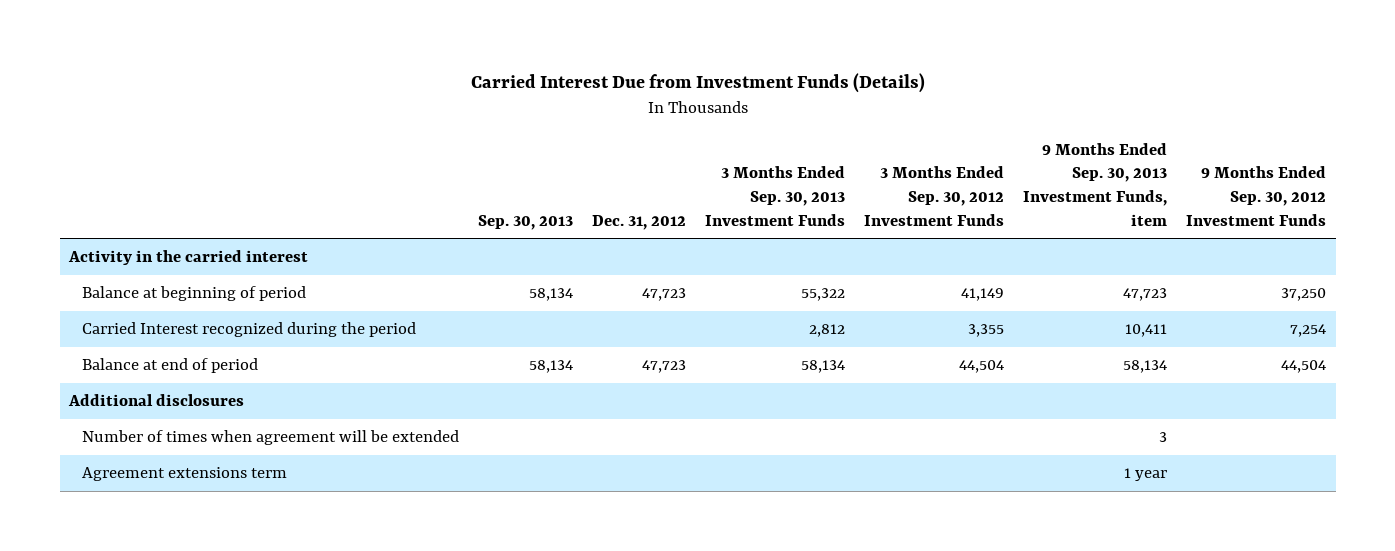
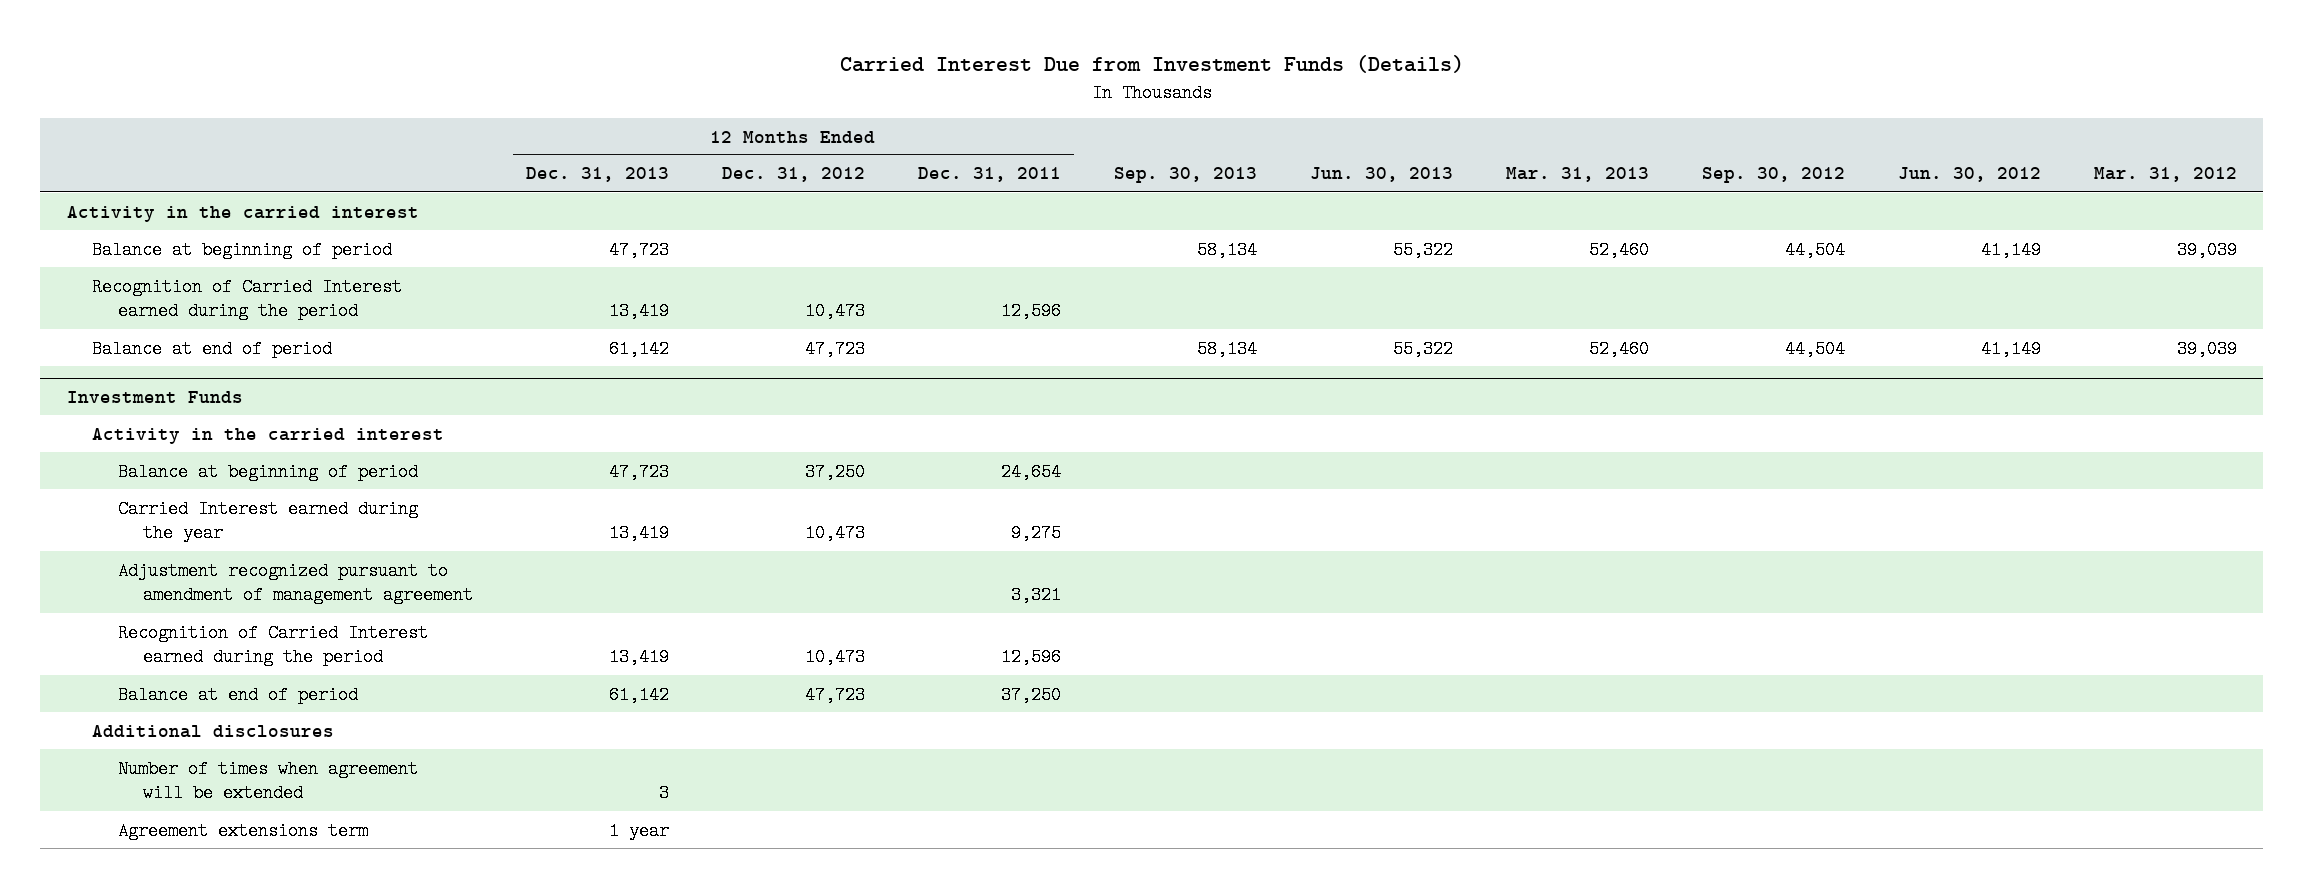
- | Sep. 30, 2013 | Dec. 31, 2012 | 3 Months Ended Sep. 30, 2013 Investment Funds | 3 Months Ended Sep. 30, 2012 Investment Funds | 9 Months Ended Sep. 30, 2013 Investment Funds, item | 9 Months Ended Sep. 30, 2012 Investment Funds
+ | 12 Months Ended Dec. 31, 2013 | 12 Months Ended Dec. 31, 2012 | 12 Months Ended Dec. 31, 2011 | Sep. 30, 2013 | Jun. 30, 2013 | Mar. 31, 2013 | Sep. 30, 2012 | Jun. 30, 2012 | Mar. 31, 2012
- Carried Interest recognized during the period | | | 2,812 | 3,355 | 10,411 | 7,254
+ Recognition of Carried Interest earned during the period | 13,419 | 10,473 | 12,596 | | | | | |
- Additional disclosures
- Number of times when agreement will be extended | | | | | 3 |
- Agreement extensions term | | | | | 1 year |
+ Investment Funds
+ Activity in the carried interest
+ Balance at beginning of period | 47,723 | 37,250 | 24,654 | | | | | |
+ Carried Interest earned during the year | 13,419 | 10,473 | 9,275 | | | | | |
+ Adjustment recognized pursuant to amendment of management agreement | | | 3,321 | | | | | |
+ Recognition of Carried Interest earned during the period | 13,419 | 10,473 | 12,596 | | | | | |
+ Balance at end of period | 61,142 | 47,723 | 37,250 | | | | | |
+ Additional disclosures
+ Number of times when agreement will be extended | 3 | | | | | | | |
+ Agreement extensions term | 1 year | | | | | | | |

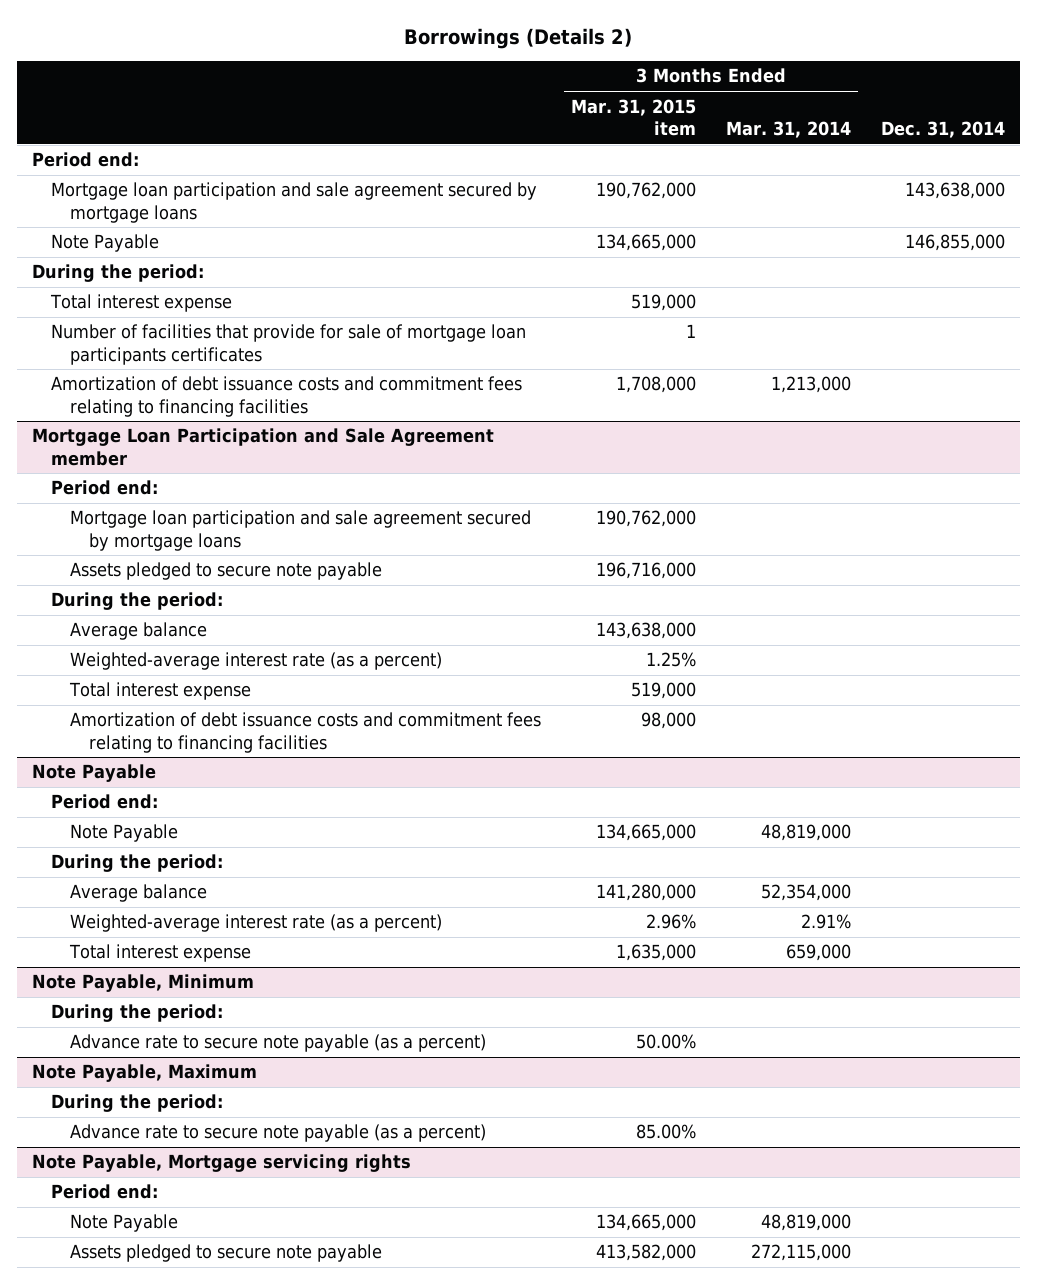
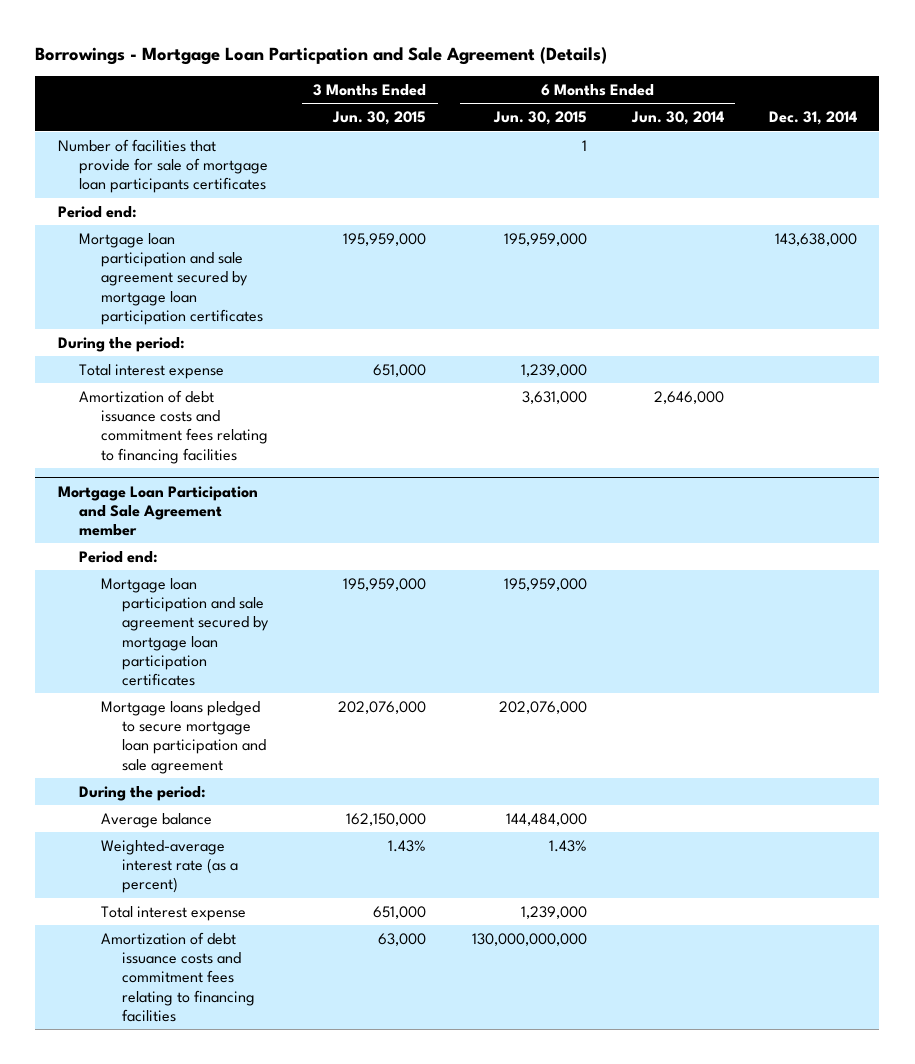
- Borrowings (Details 2)
+ Borrowings - Mortgage Loan Particpation and Sale Agreement (Details)
- | 3 Months Ended Mar. 31, 2015 item | 3 Months Ended Mar. 31, 2014 | Dec. 31, 2014
+ | 3 Months Ended Jun. 30, 2015 | 6 Months Ended Jun. 30, 2015 | 6 Months Ended Jun. 30, 2014 | Dec. 31, 2014
moved up: Number of facilities that provide for sale of mortgage loan participants certificates | | 1 | |
- Mortgage loan participation and sale agreement secured by mortgage loans | 190,762,000 | | 143,638,000
- Note Payable | 134,665,000 | | 146,855,000
+ Mortgage loan participation and sale agreement secured by mortgage loan participation certificates | 195,959,000 | 195,959,000 | | 143,638,000
@ Mortgage Loan Participation and Sale Agreement member
- Mortgage loan participation and sale agreement secured by mortgage loans | 190,762,000 | |
- Assets pledged to secure note payable | 196,716,000 | |
+ Mortgage loan participation and sale agreement secured by mortgage loan participation certificates | 195,959,000 | 195,959,000 | |
+ Mortgage loans pledged to secure mortgage loan participation and sale agreement | 202,076,000 | 202,076,000 | |
- Note Payable
- Period end:
- Note Payable | 134,665,000 | 48,819,000 |
- During the period:
- Average balance | 141,280,000 | 52,354,000 |
- Weighted-average interest rate (as a percent) | 2.96% | 2.91% |
- Total interest expense | 1,635,000 | 659,000 |
- Note Payable, Minimum
- During the period:
- Advance rate to secure note payable (as a percent) | 50.00% | |
- Note Payable, Maximum
- During the period:
- Advance rate to secure note payable (as a percent) | 85.00% | |
- Note Payable, Mortgage servicing rights
- Period end:
- Note Payable | 134,665,000 | 48,819,000 |
- Assets pledged to secure note payable | 413,582,000 | 272,115,000 |

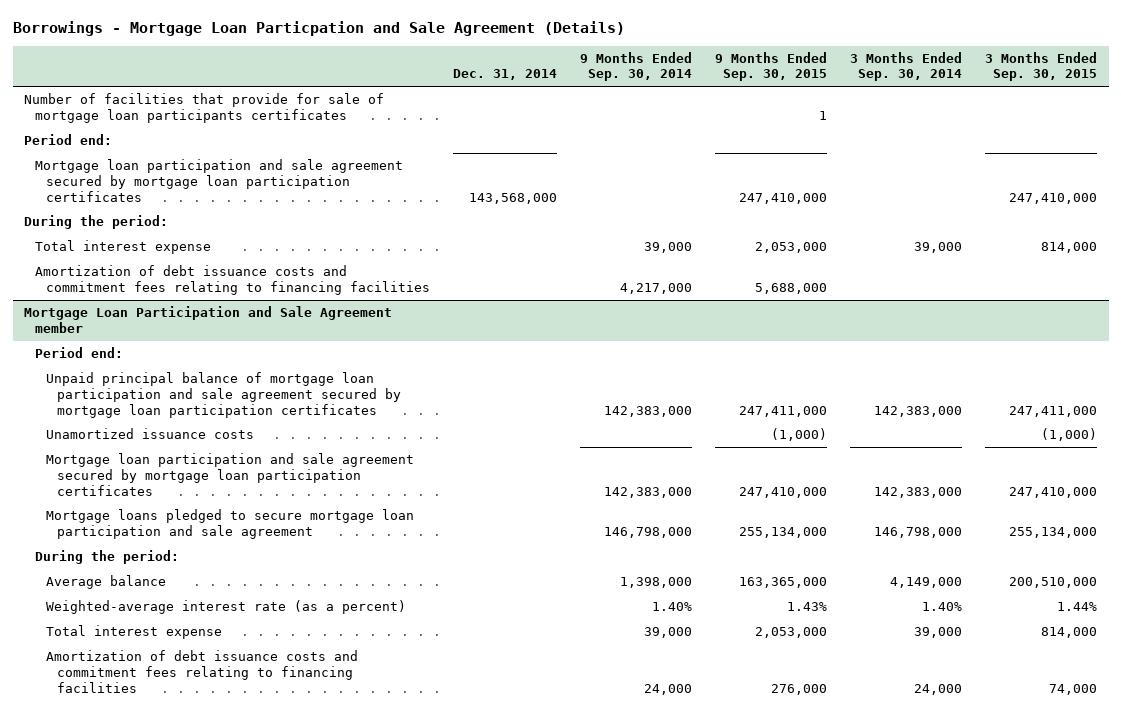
- | 3 Months Ended Jun. 30, 2015 | 6 Months Ended Jun. 30, 2015 | 6 Months Ended Jun. 30, 2014 | Dec. 31, 2014
+ | Dec. 31, 2014 | 9 Months Ended Sep. 30, 2014 | 9 Months Ended Sep. 30, 2015 | 3 Months Ended Sep. 30, 2014 | 3 Months Ended Sep. 30, 2015
- Mortgage loan participation and sale agreement secured by mortgage loan participation certificates | 195,959,000 | 195,959,000 | | 143,638,000
+ Mortgage loan participation and sale agreement secured by mortgage loan participation certificates | 143,568,000 | | 247,410,000 | | 247,410,000
@ Mortgage Loan Participation and Sale Agreement member
+ Unpaid principal balance of mortgage loan participation and sale agreement secured by mortgage loan participation certificates | | 142,383,000 | 247,411,000 | 142,383,000 | 247,411,000
+ Unamortized issuance costs | | | (1,000) | | (1,000)

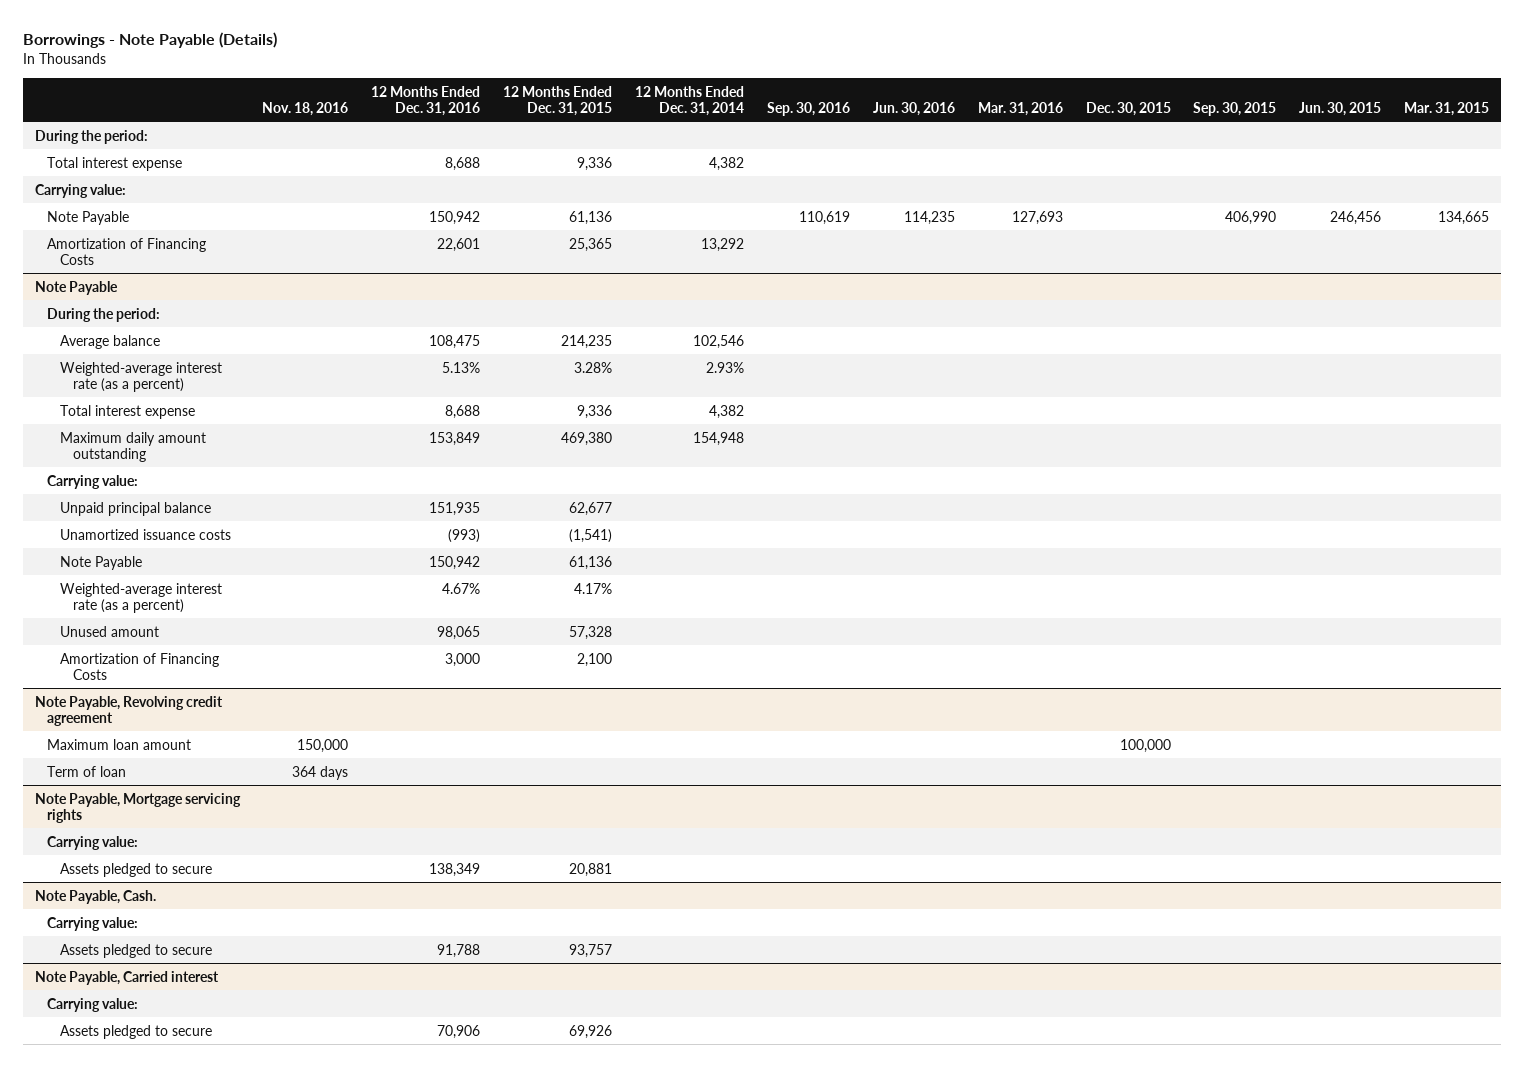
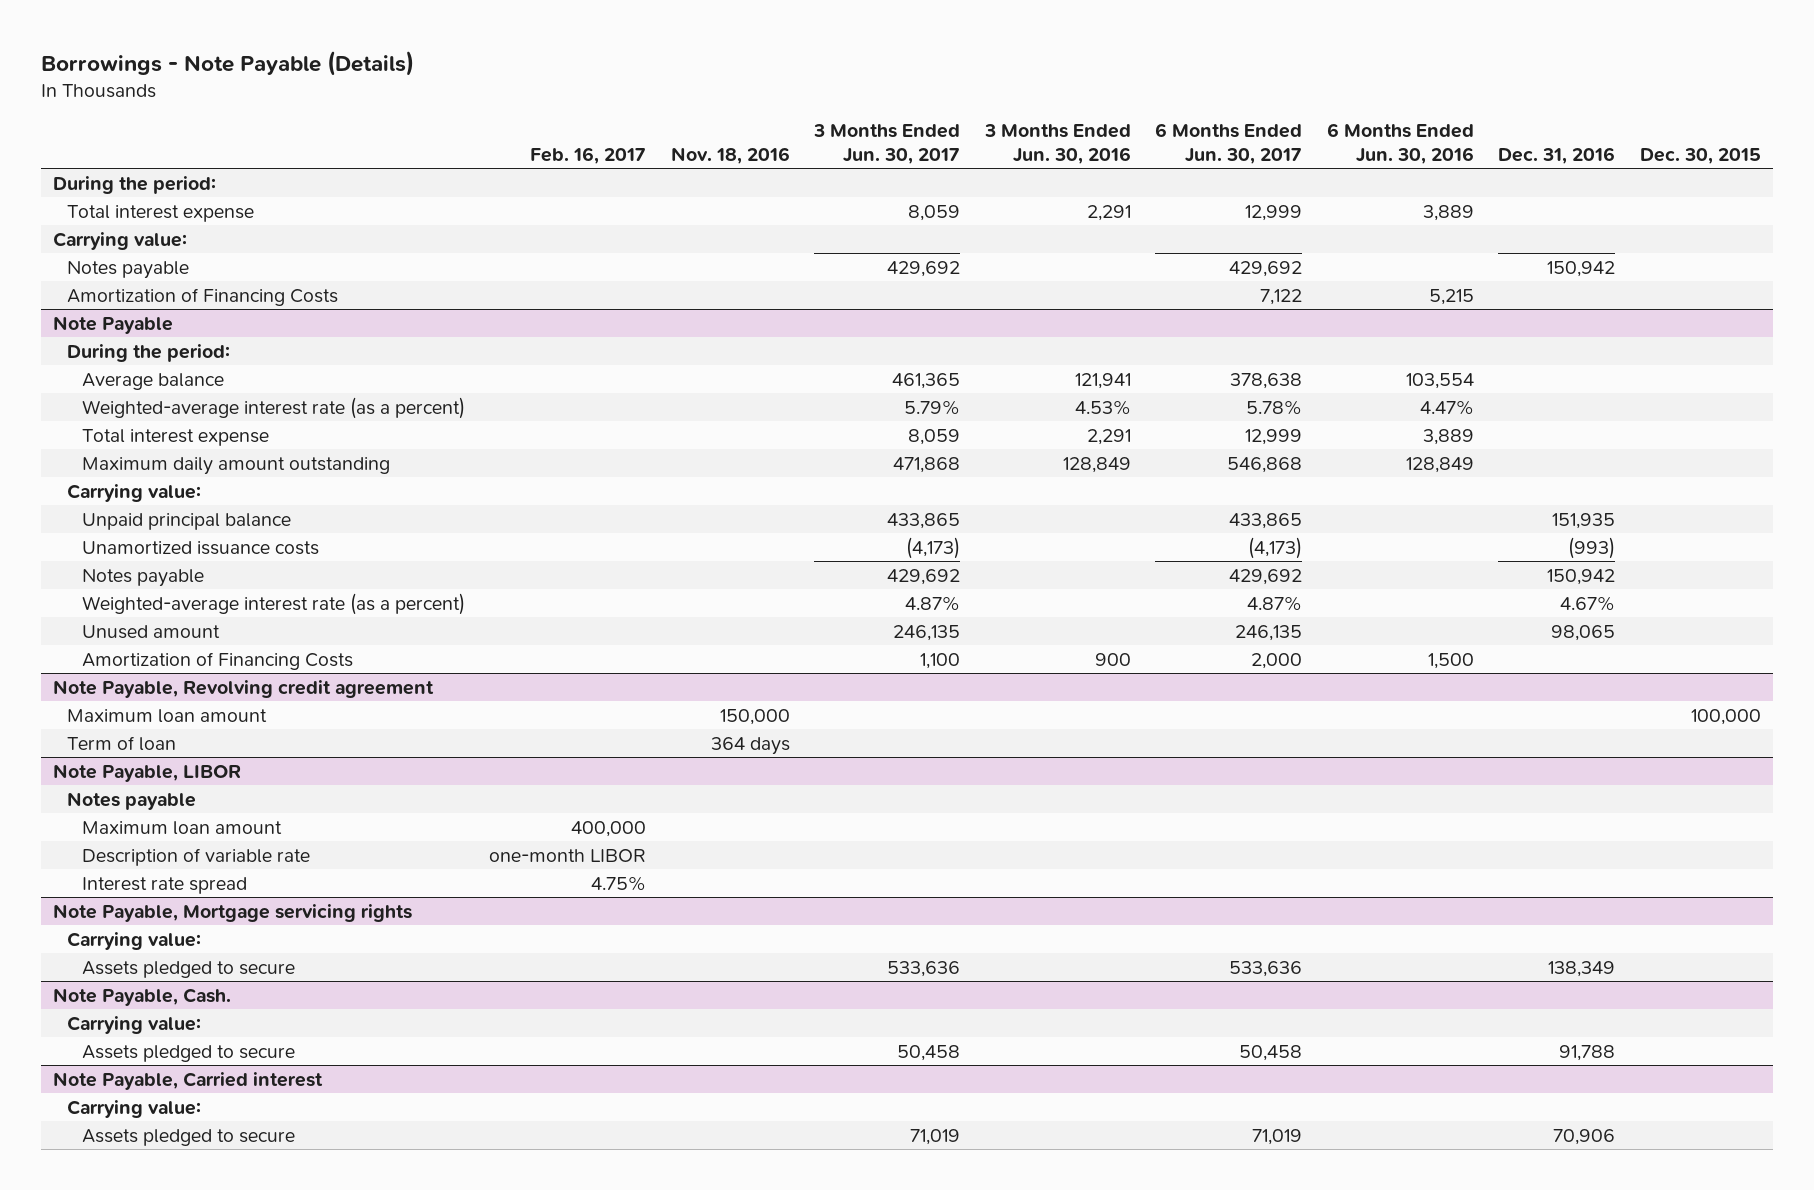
- | Nov. 18, 2016 | 12 Months Ended Dec. 31, 2016 | 12 Months Ended Dec. 31, 2015 | 12 Months Ended Dec. 31, 2014 | Sep. 30, 2016 | Jun. 30, 2016 | Mar. 31, 2016 | Dec. 30, 2015 | Sep. 30, 2015 | Jun. 30, 2015 | Mar. 31, 2015
+ | Feb. 16, 2017 | Nov. 18, 2016 | 3 Months Ended Jun. 30, 2017 | 3 Months Ended Jun. 30, 2016 | 6 Months Ended Jun. 30, 2017 | 6 Months Ended Jun. 30, 2016 | Dec. 31, 2016 | Dec. 30, 2015
- Note Payable | | 150,942 | 61,136 | | 110,619 | 114,235 | 127,693 | | 406,990 | 246,456 | 134,665
+ Notes payable | | | 429,692 | | 429,692 | | 150,942 |
@ Note Payable
- Note Payable | | 150,942 | 61,136 | | | | | | | |
+ Notes payable | | | 429,692 | | 429,692 | | 150,942 |
+ Note Payable, LIBOR
+ Notes payable
+ Maximum loan amount | 400,000 | | | | | | |
+ Description of variable rate | one-month LIBOR | | | | | | |
+ Interest rate spread | 4.75% | | | | | | |

